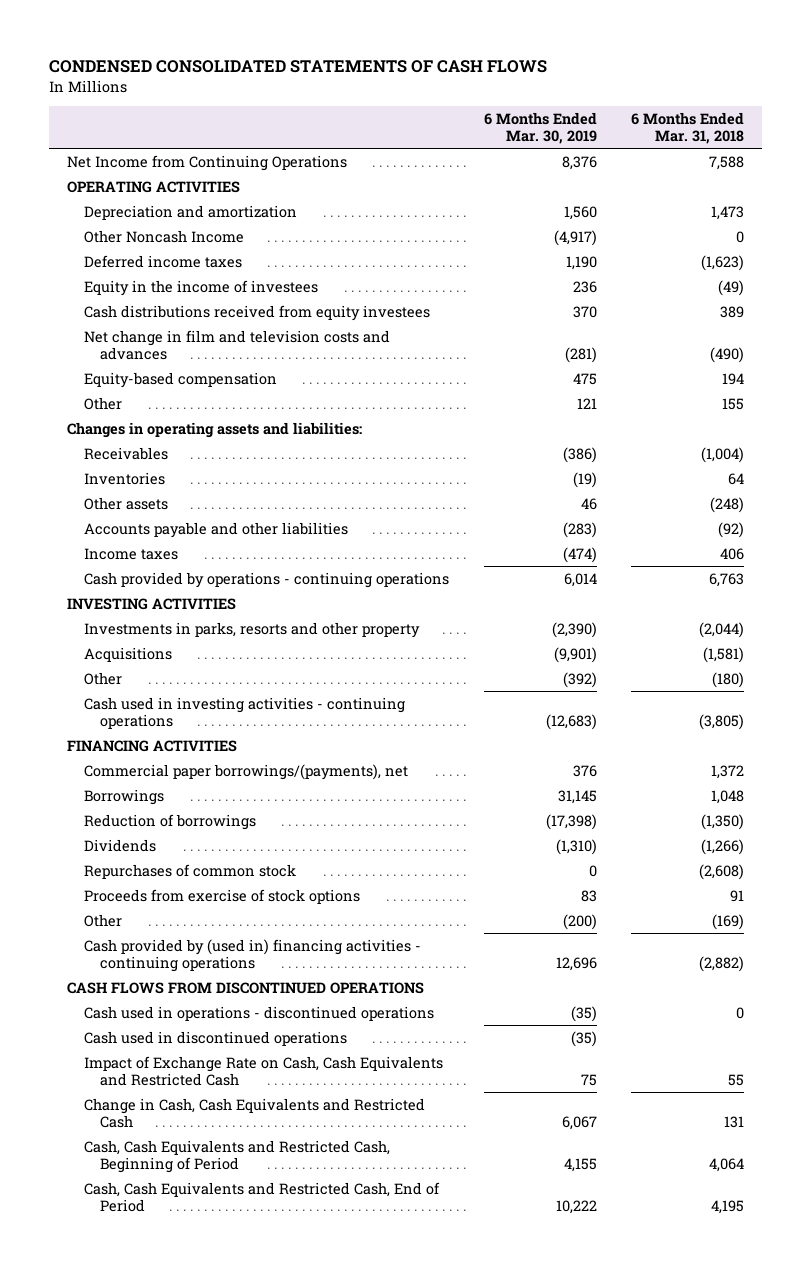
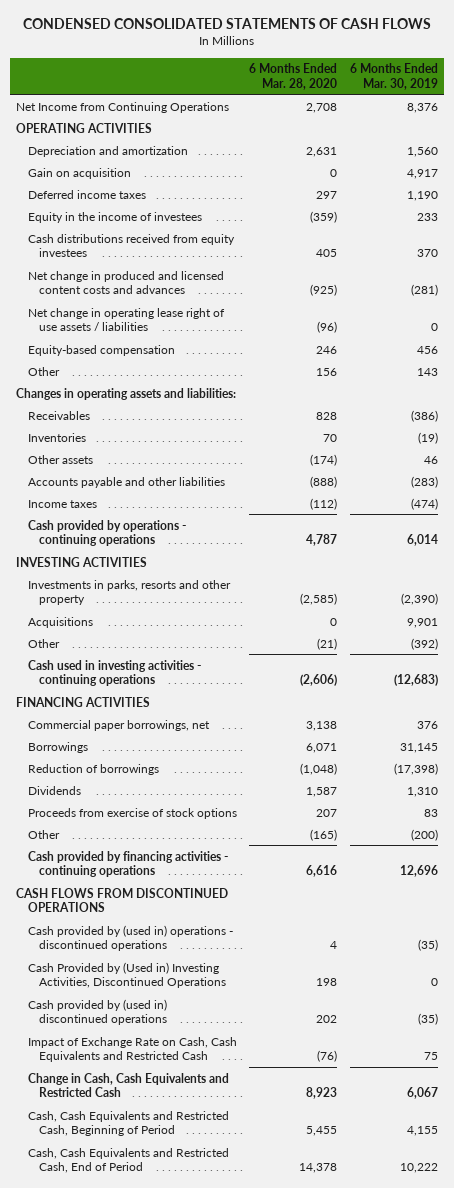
- | 6 Months Ended Mar. 30, 2019 | 6 Months Ended Mar. 31, 2018
+ | 6 Months Ended Mar. 28, 2020 | 6 Months Ended Mar. 30, 2019
- Other Noncash Income | (4,917) | 0
+ Gain on acquisition | 0 | 4,917
- Equity in the income of investees | 236 | (49)
+ Equity in the income of investees | (359) | 233
- Net change in film and television costs and advances | (281) | (490)
- Equity-based compensation | 475 | 194
- Other | 121 | 155
+ Net change in produced and licensed content costs and advances | (925) | (281)
+ Net change in operating lease right of use assets / liabilities | (96) | 0
+ Equity-based compensation | 246 | 456
+ Other | 156 | 143
- Acquisitions | (9,901) | (1,581)
+ Acquisitions | 0 | 9,901
- Commercial paper borrowings/(payments), net | 376 | 1,372
+ Commercial paper borrowings, net | 3,138 | 376
- Dividends | (1,310) | (1,266)
- Repurchases of common stock | 0 | (2,608)
+ Dividends | 1,587 | 1,310
- Cash provided by (used in) financing activities - continuing operations | 12,696 | (2,882)
+ Cash provided by financing activities - continuing operations | 6,616 | 12,696
- Cash used in operations - discontinued operations | (35) | 0
- Cash used in discontinued operations | (35) |
+ Cash provided by (used in) operations - discontinued operations | 4 | (35)
+ Cash Provided by (Used in) Investing Activities, Discontinued Operations | 198 | 0
+ Cash provided by (used in) discontinued operations | 202 | (35)

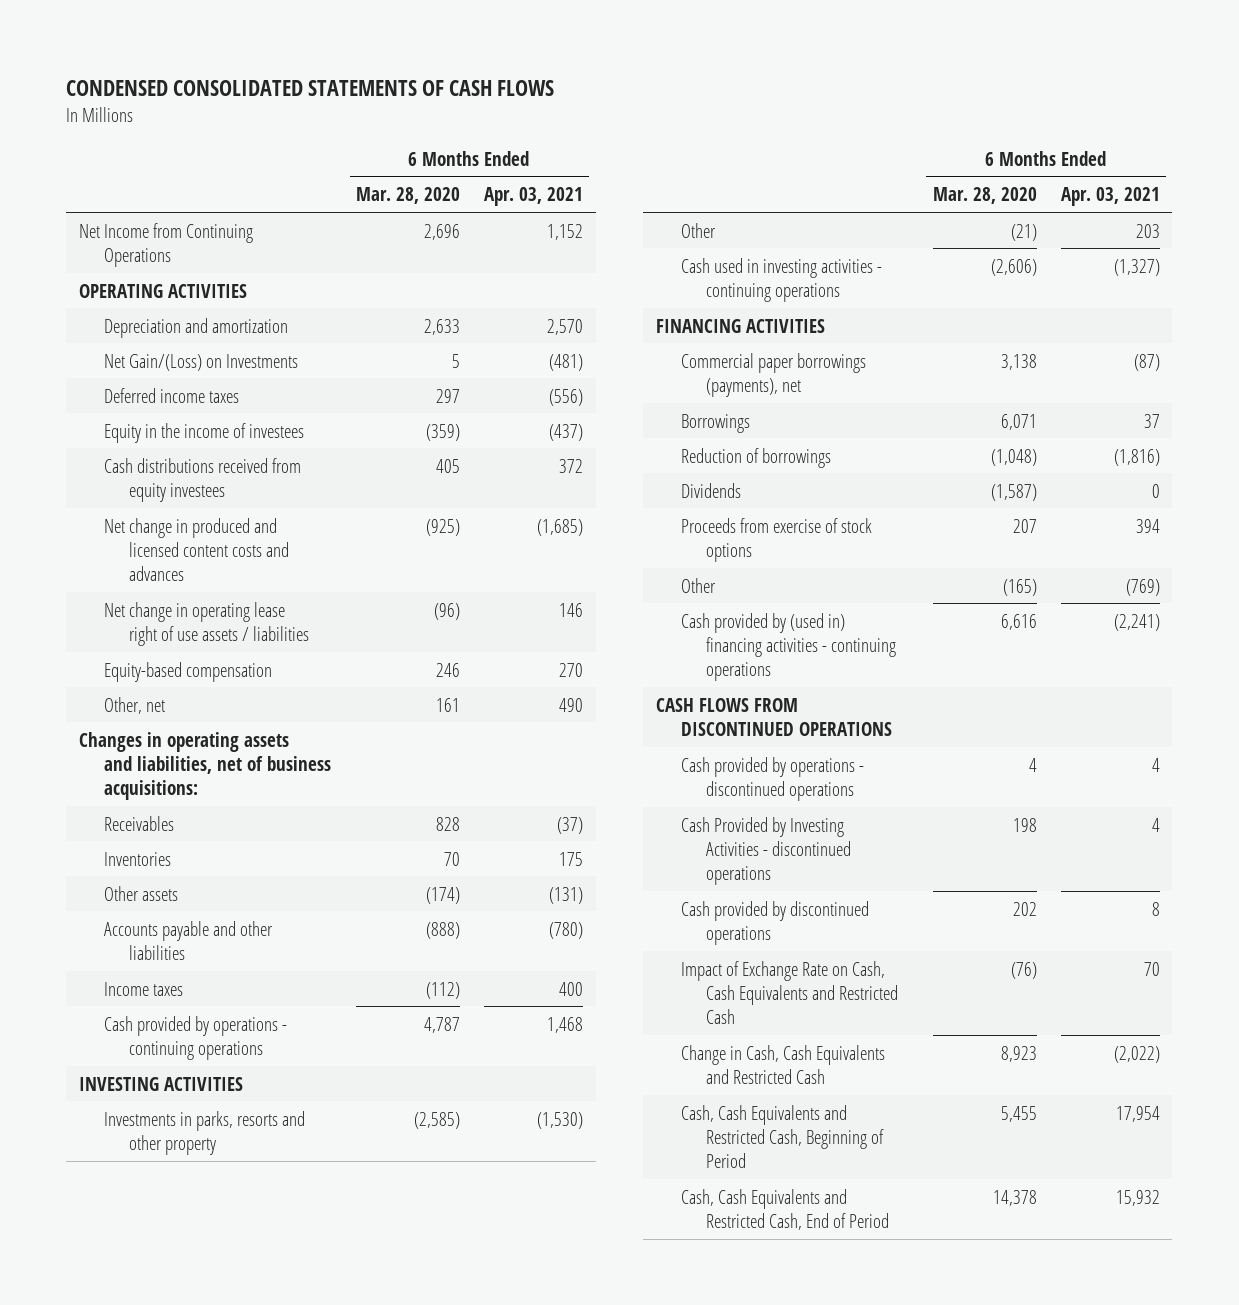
- | 6 Months Ended Mar. 28, 2020 | 6 Months Ended Mar. 30, 2019
+ | 6 Months Ended Mar. 28, 2020 | 6 Months Ended Apr. 03, 2021
- Net Income from Continuing Operations | 2,708 | 8,376
+ Net Income from Continuing Operations | 2,696 | 1,152
- Depreciation and amortization | 2,631 | 1,560
- Gain on acquisition | 0 | 4,917
+ Depreciation and amortization | 2,633 | 2,570
+ Net Gain/(Loss) on Investments | 5 | (481)
- Other | 156 | 143
- Changes in operating assets and liabilities:
+ Other, net | 161 | 490
+ Changes in operating assets and liabilities, net of business acquisitions:
- Acquisitions | 0 | 9,901
- Commercial paper borrowings, net | 3,138 | 376
+ Commercial paper borrowings (payments), net | 3,138 | (87)
- Dividends | 1,587 | 1,310
+ Dividends | (1,587) | 0
- Cash provided by financing activities - continuing operations | 6,616 | 12,696
+ Cash provided by (used in) financing activities - continuing operations | 6,616 | (2,241)
- Cash provided by (used in) operations - discontinued operations | 4 | (35)
- Cash Provided by (Used in) Investing Activities, Discontinued Operations | 198 | 0
- Cash provided by (used in) discontinued operations | 202 | (35)
+ Cash provided by operations - discontinued operations | 4 | 4
+ Cash Provided by Investing Activities - discontinued operations | 198 | 4
+ Cash provided by discontinued operations | 202 | 8

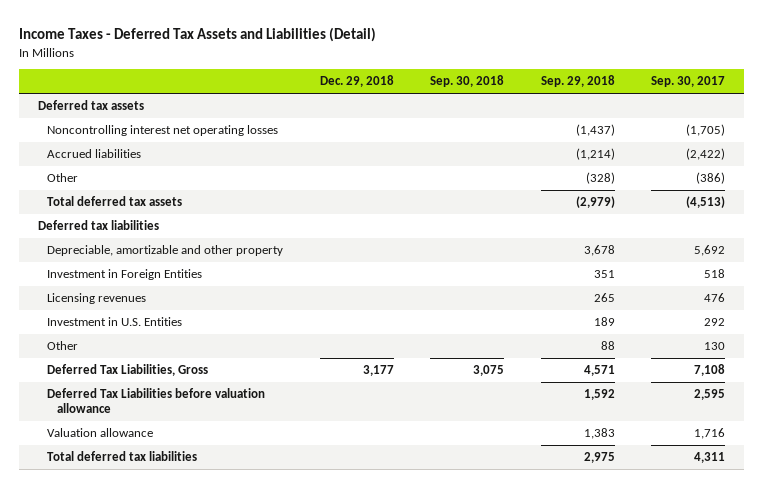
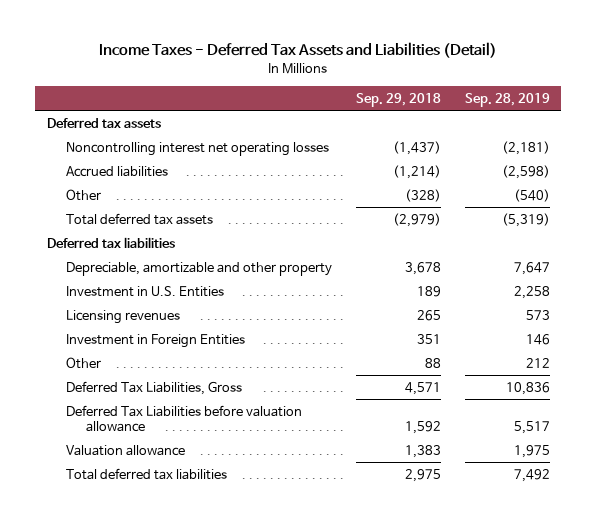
- | Dec. 29, 2018 | Sep. 30, 2018 | Sep. 29, 2018 | Sep. 30, 2017
+ | Sep. 29, 2018 | Sep. 28, 2019
moved down: Licensing revenues | 265 | 573
moved down: Investment in Foreign Entities | 351 | 146

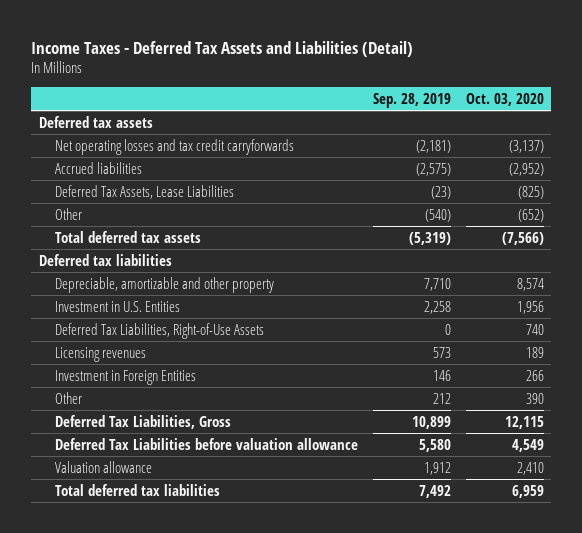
- | Sep. 29, 2018 | Sep. 28, 2019
+ | Sep. 28, 2019 | Oct. 03, 2020
- Noncontrolling interest net operating losses | (1,437) | (2,181)
- Accrued liabilities | (1,214) | (2,598)
+ Net operating losses and tax credit carryforwards | (2,181) | (3,137)
+ Accrued liabilities | (2,575) | (2,952)
+ Deferred Tax Assets, Lease Liabilities | (23) | (825)
- Depreciable, amortizable and other property | 3,678 | 7,647
+ Depreciable, amortizable and other property | 7,710 | 8,574
+ Deferred Tax Liabilities, Right-of-Use Assets | 0 | 740
- Deferred Tax Liabilities, Gross | 4,571 | 10,836
- Deferred Tax Liabilities before valuation allowance | 1,592 | 5,517
- Valuation allowance | 1,383 | 1,975
+ Deferred Tax Liabilities, Gross | 10,899 | 12,115
+ Deferred Tax Liabilities before valuation allowance | 5,580 | 4,549
+ Valuation allowance | 1,912 | 2,410

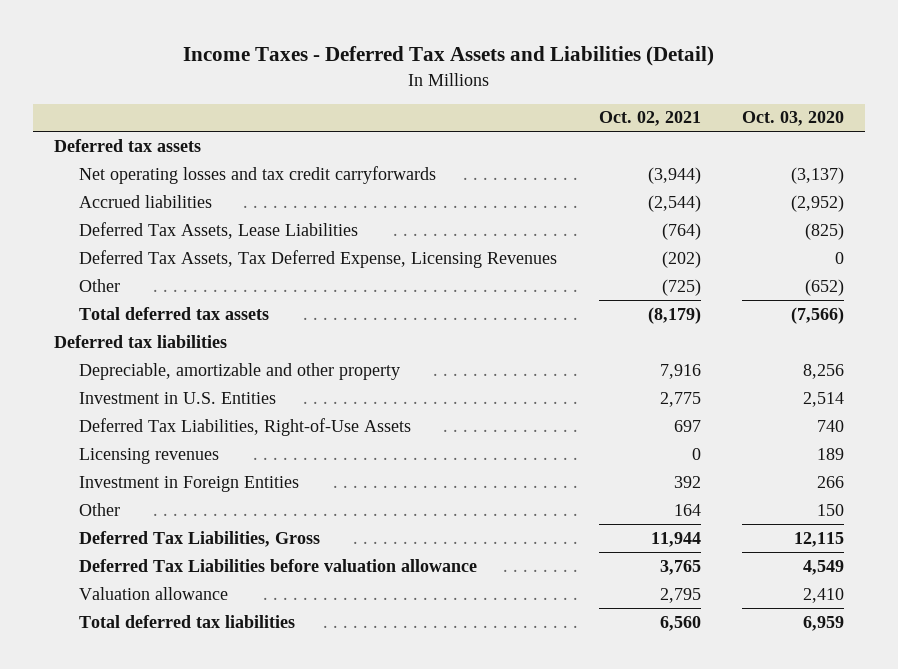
- | Sep. 28, 2019 | Oct. 03, 2020
+ | Oct. 02, 2021 | Oct. 03, 2020
+ Deferred Tax Assets, Tax Deferred Expense, Licensing Revenues | (202) | 0
- Depreciable, amortizable and other property | 7,710 | 8,574
- Investment in U.S. Entities | 2,258 | 1,956
+ Depreciable, amortizable and other property | 7,916 | 8,256
+ Investment in U.S. Entities | 2,775 | 2,514
- Other | 212 | 390
+ Other | 164 | 150

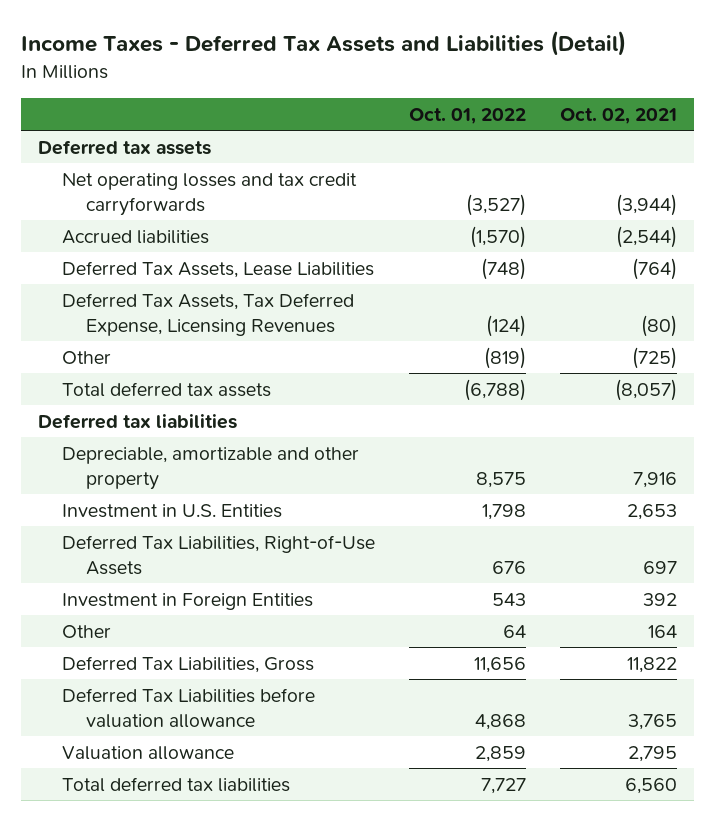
- | Oct. 02, 2021 | Oct. 03, 2020
+ | Oct. 01, 2022 | Oct. 02, 2021
- Deferred Tax Assets, Tax Deferred Expense, Licensing Revenues | (202) | 0
+ Deferred Tax Assets, Tax Deferred Expense, Licensing Revenues | (124) | (80)
- Total deferred tax assets | (8,179) | (7,566)
+ Total deferred tax assets | (6,788) | (8,057)
- Investment in U.S. Entities | 2,775 | 2,514
+ Investment in U.S. Entities | 1,798 | 2,653
- Licensing revenues | 0 | 189
- Deferred Tax Liabilities, Gross | 11,944 | 12,115
+ Deferred Tax Liabilities, Gross | 11,656 | 11,822

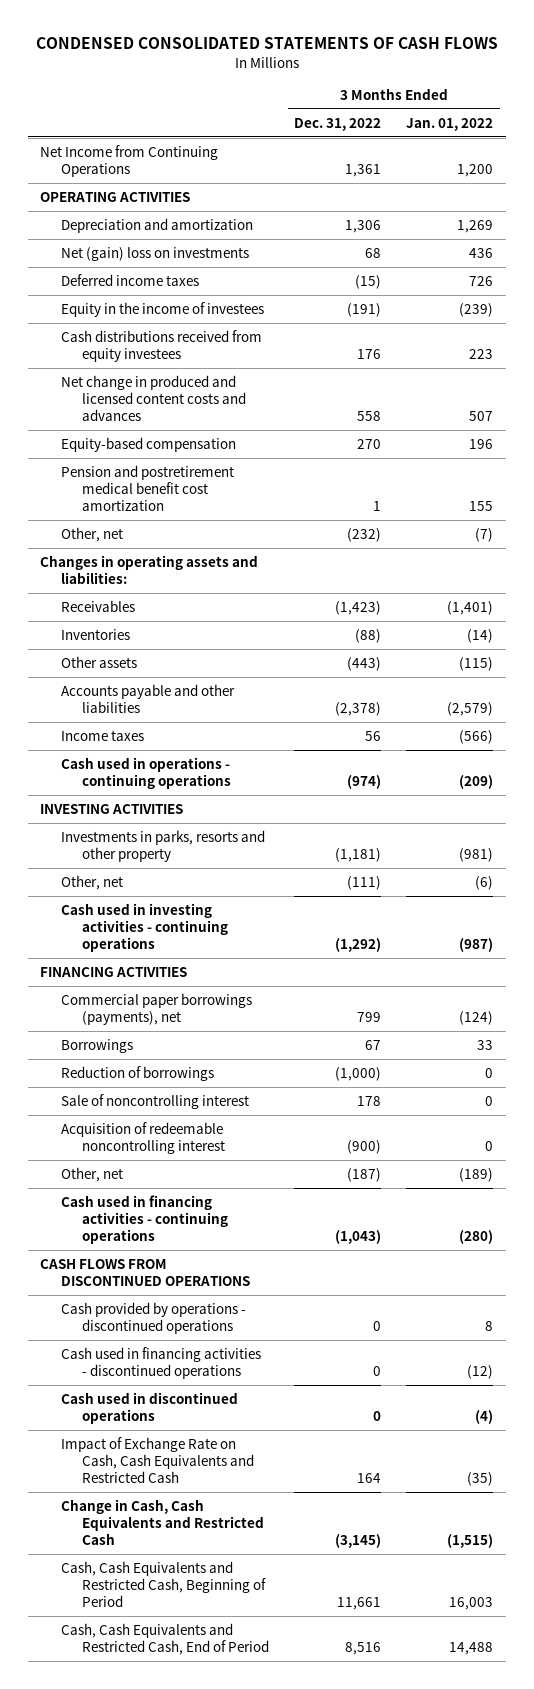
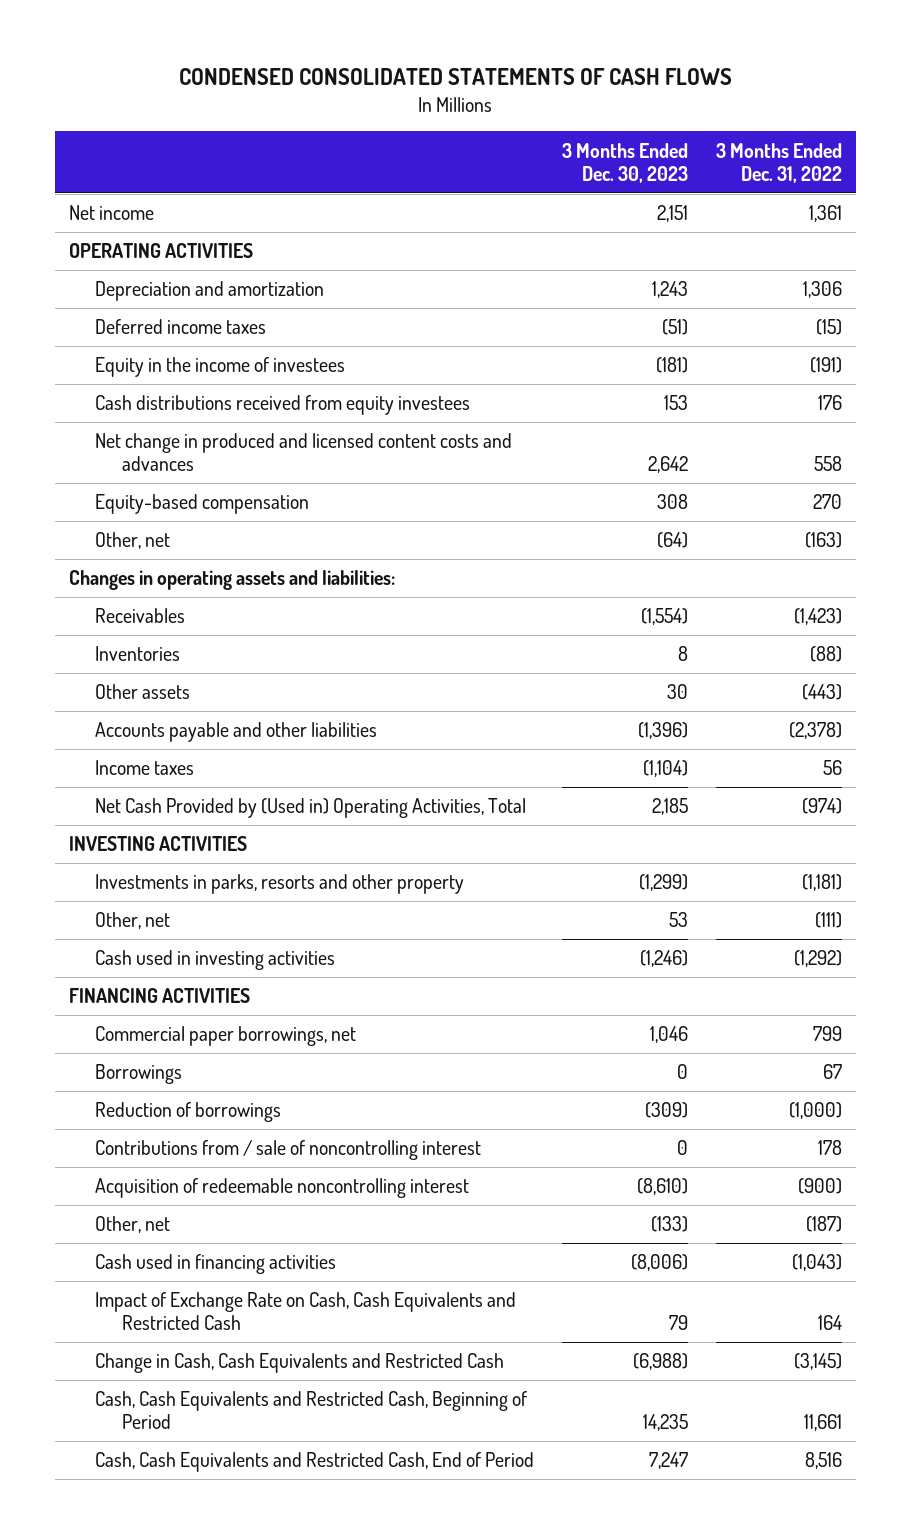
- | 3 Months Ended Dec. 31, 2022 | 3 Months Ended Jan. 01, 2022
+ | 3 Months Ended Dec. 30, 2023 | 3 Months Ended Dec. 31, 2022
- Net Income from Continuing Operations | 1,361 | 1,200
+ Net income | 2,151 | 1,361
- Net (gain) loss on investments | 68 | 436
- Pension and postretirement medical benefit cost amortization | 1 | 155
- Other, net | (232) | (7)
+ Other, net | (64) | (163)
- Cash used in operations - continuing operations | (974) | (209)
+ Net Cash Provided by (Used in) Operating Activities, Total | 2,185 | (974)
- Cash used in investing activities - continuing operations | (1,292) | (987)
+ Cash used in investing activities | (1,246) | (1,292)
- Commercial paper borrowings (payments), net | 799 | (124)
+ Commercial paper borrowings, net | 1,046 | 799
- Sale of noncontrolling interest | 178 | 0
+ Contributions from / sale of noncontrolling interest | 0 | 178
- Cash used in financing activities - continuing operations | (1,043) | (280)
- CASH FLOWS FROM DISCONTINUED OPERATIONS
- Cash provided by operations - discontinued operations | 0 | 8
- Cash used in financing activities - discontinued operations | 0 | (12)
- Cash used in discontinued operations | 0 | (4)
+ Cash used in financing activities | (8,006) | (1,043)

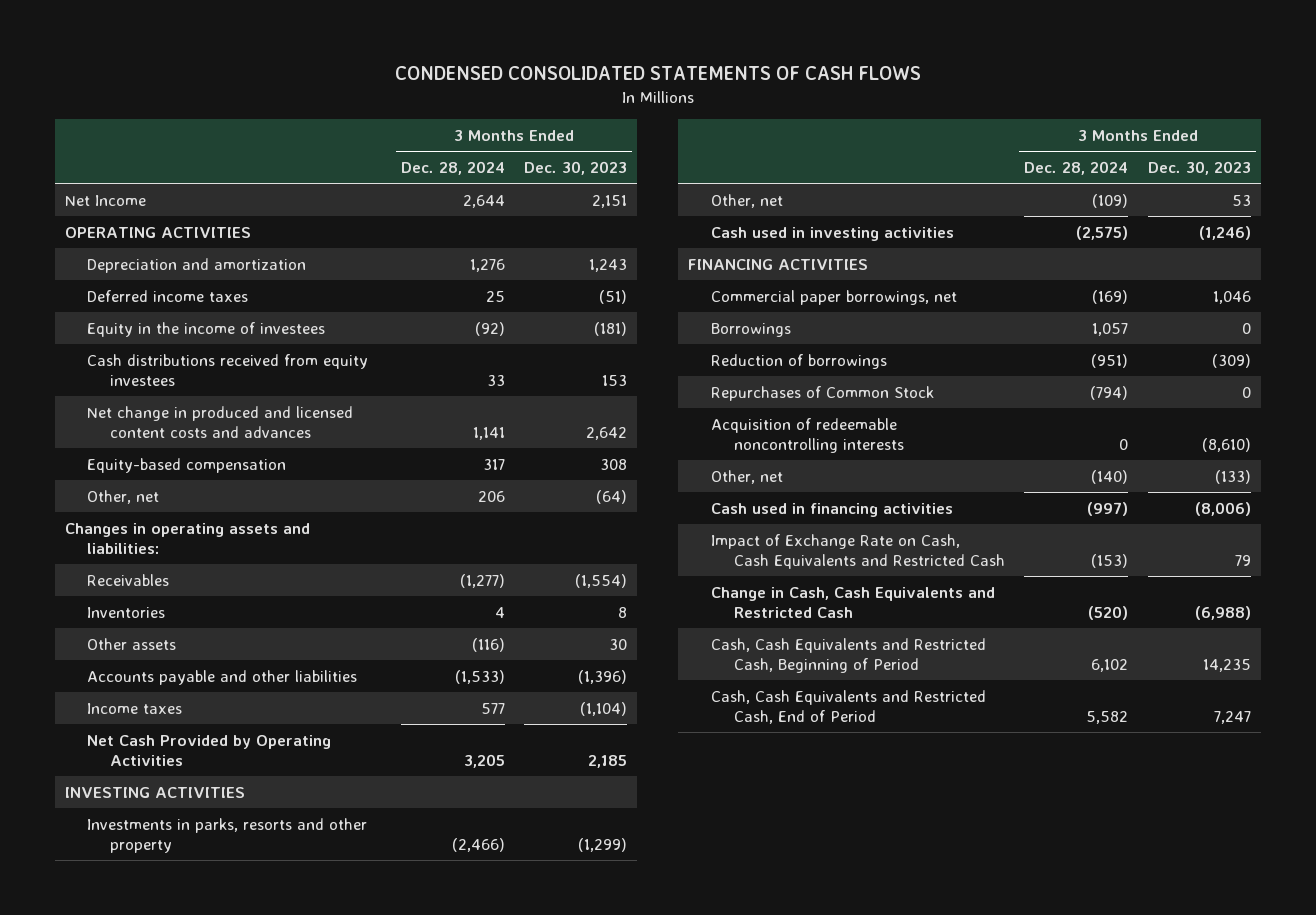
- | 3 Months Ended Dec. 30, 2023 | 3 Months Ended Dec. 31, 2022
+ | 3 Months Ended Dec. 28, 2024 | 3 Months Ended Dec. 30, 2023
- Net income | 2,151 | 1,361
+ Net Income | 2,644 | 2,151
- Net Cash Provided by (Used in) Operating Activities, Total | 2,185 | (974)
+ Net Cash Provided by Operating Activities | 3,205 | 2,185
- Contributions from / sale of noncontrolling interest | 0 | 178
- Acquisition of redeemable noncontrolling interest | (8,610) | (900)
+ Repurchases of Common Stock | (794) | 0
+ Acquisition of redeemable noncontrolling interests | 0 | (8,610)

